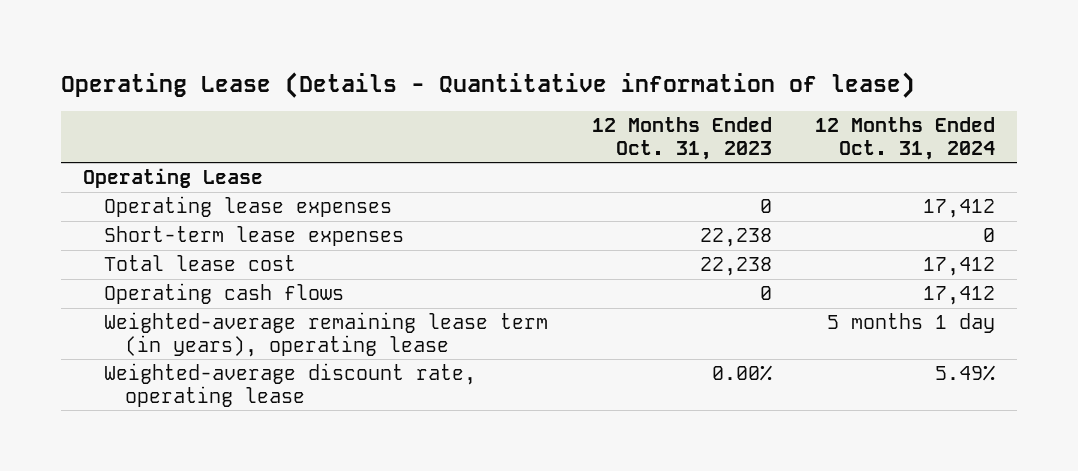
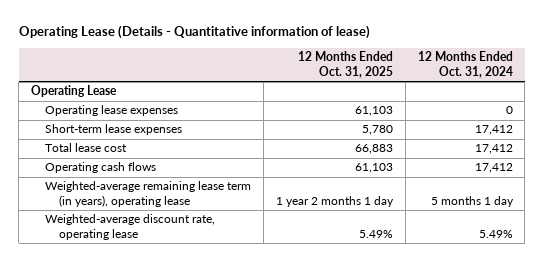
- | 12 Months Ended Oct. 31, 2023 | 12 Months Ended Oct. 31, 2024
+ | 12 Months Ended Oct. 31, 2025 | 12 Months Ended Oct. 31, 2024
- Operating lease expenses | 0 | 17,412
- Short-term lease expenses | 22,238 | 0
+ Operating lease expenses | 61,103 | 0
+ Short-term lease expenses | 5,780 | 17,412

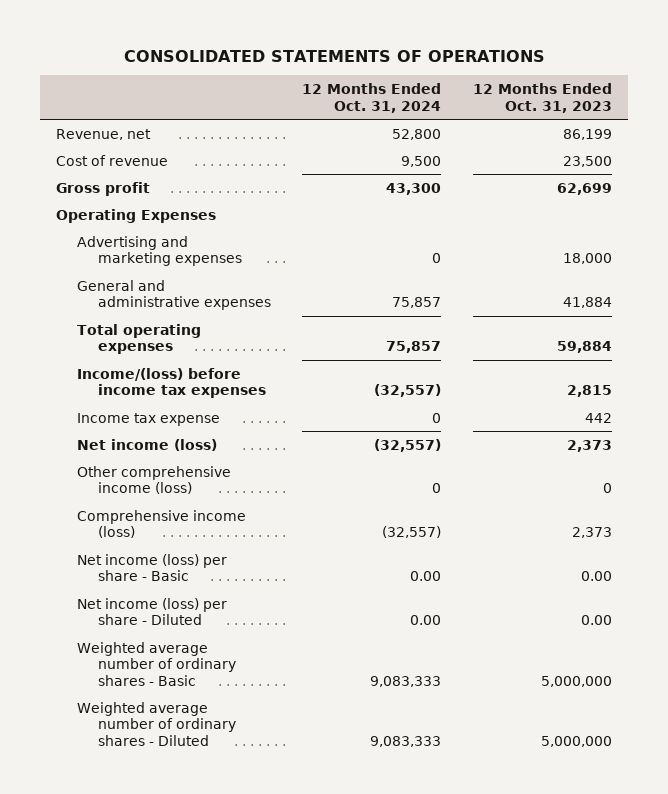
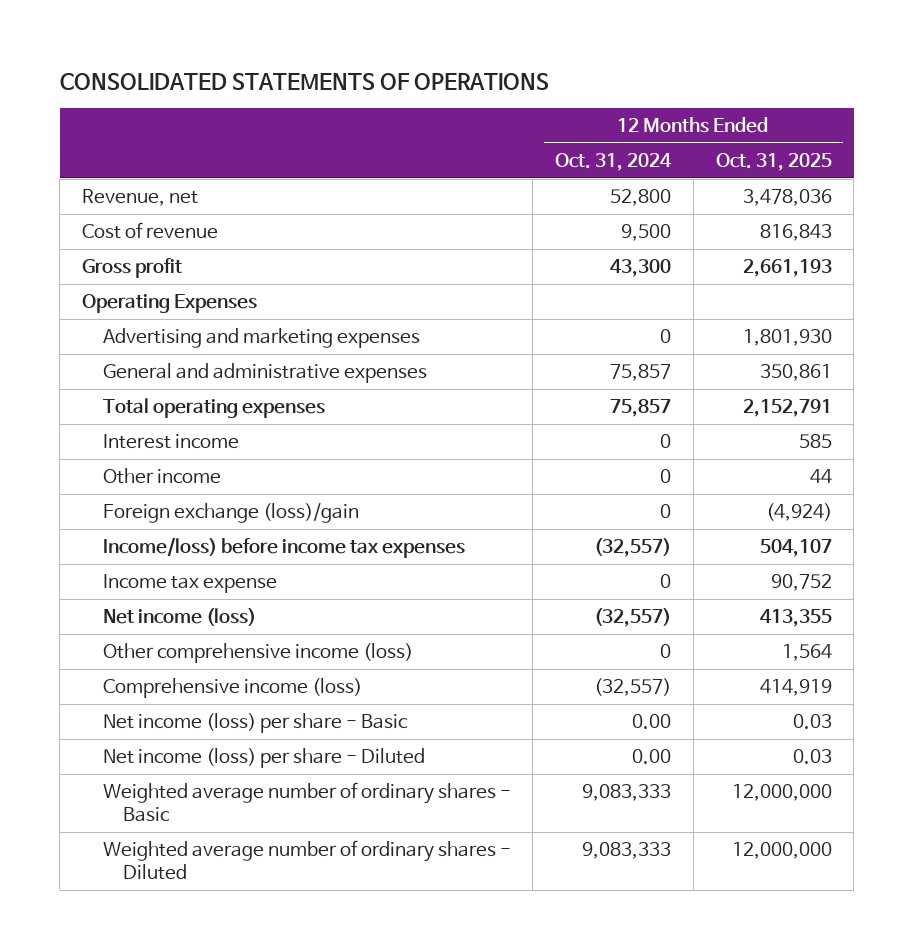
- | 12 Months Ended Oct. 31, 2024 | 12 Months Ended Oct. 31, 2023
+ | 12 Months Ended Oct. 31, 2024 | 12 Months Ended Oct. 31, 2025
- Income/(loss) before income tax expenses | (32,557) | 2,815
+ Interest income | 0 | 585
+ Other income | 0 | 44
+ Foreign exchange (loss)/gain | 0 | (4,924)
+ Income/loss) before income tax expenses | (32,557) | 504,107

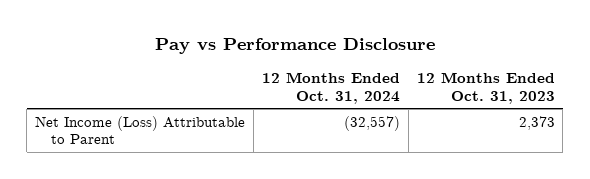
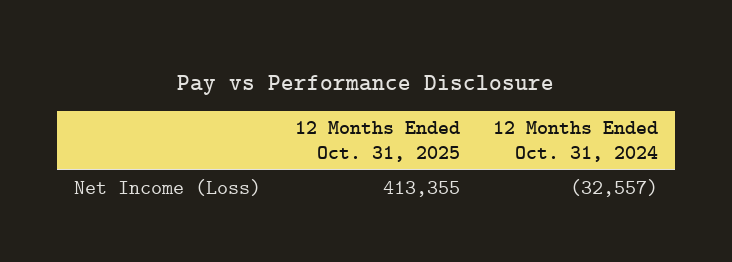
- | 12 Months Ended Oct. 31, 2024 | 12 Months Ended Oct. 31, 2023
+ | 12 Months Ended Oct. 31, 2025 | 12 Months Ended Oct. 31, 2024
- Net Income (Loss) Attributable to Parent | (32,557) | 2,373
+ Net Income (Loss) | 413,355 | (32,557)

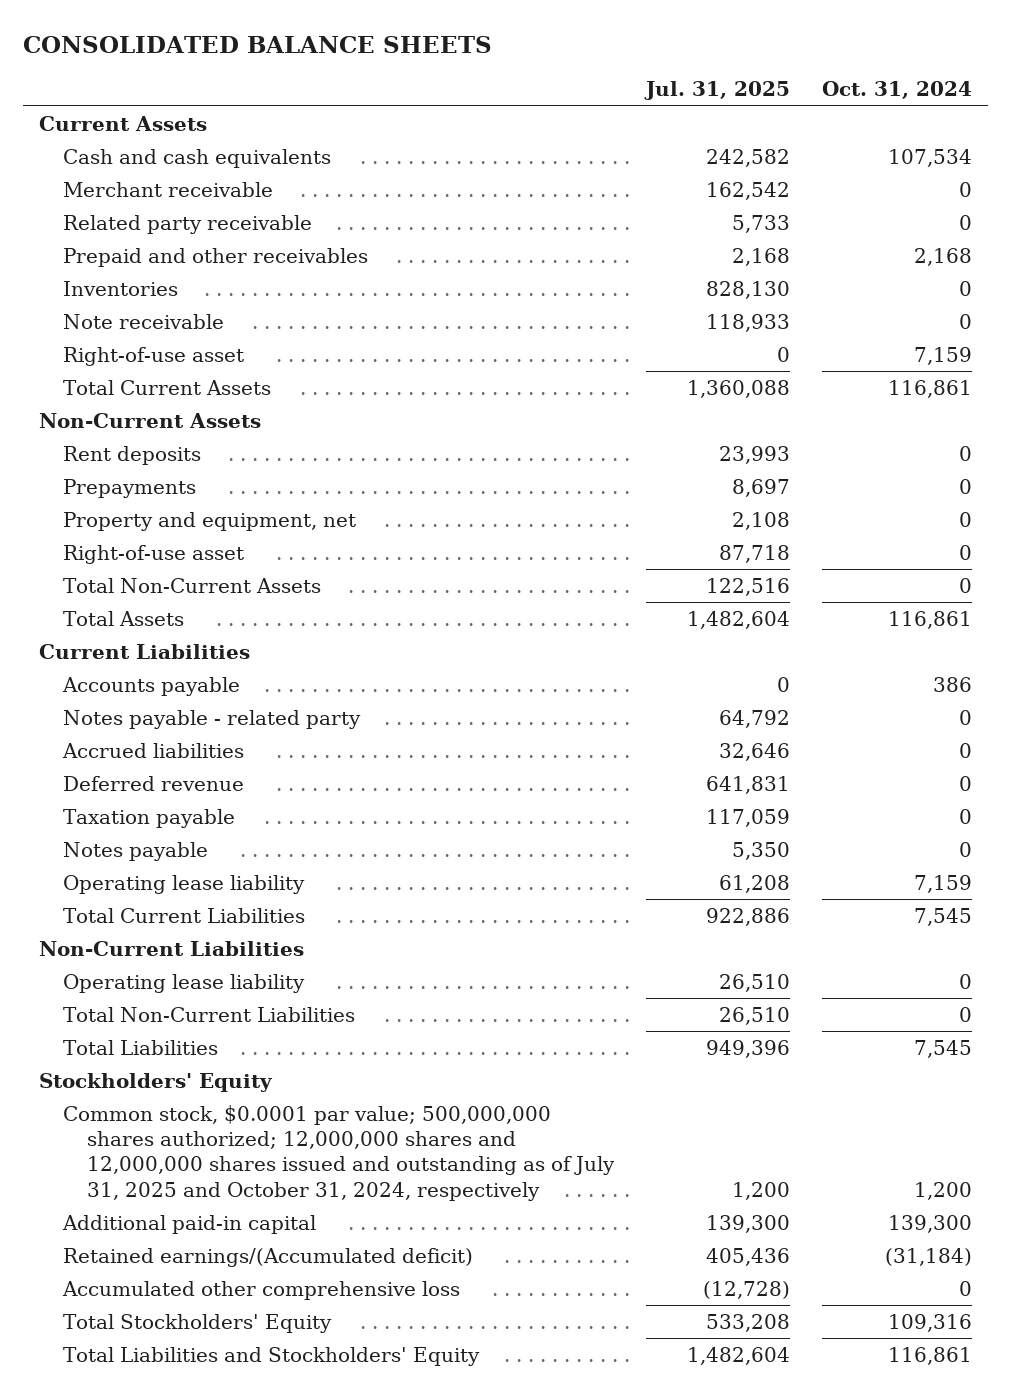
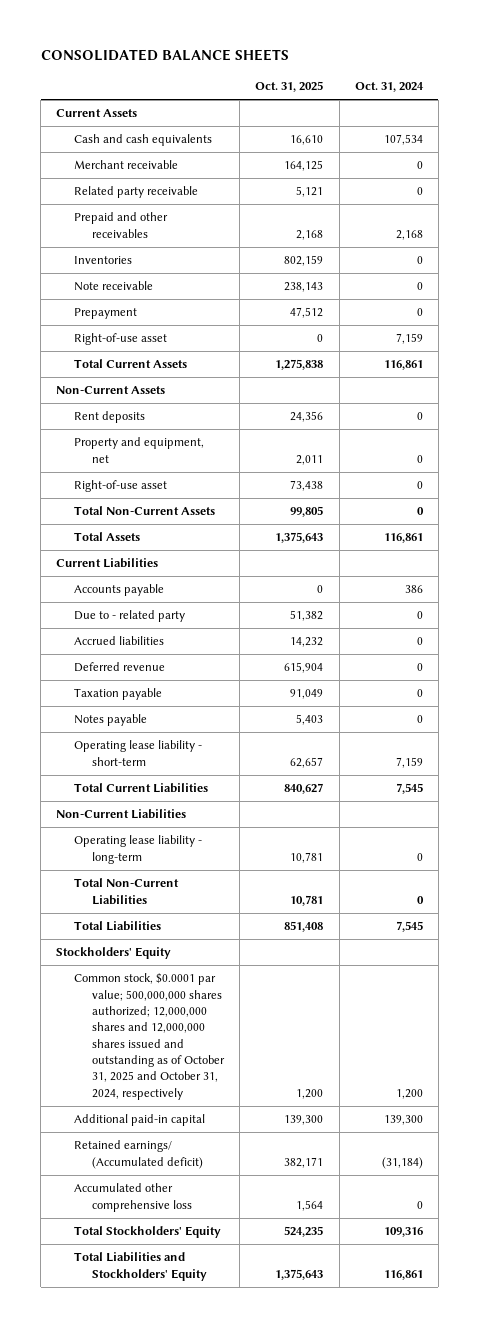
- | Jul. 31, 2025 | Oct. 31, 2024
+ | Oct. 31, 2025 | Oct. 31, 2024
+ Prepayment | 47,512 | 0
- Prepayments | 8,697 | 0
- Notes payable - related party | 64,792 | 0
+ Due to - related party | 51,382 | 0
- Operating lease liability | 61,208 | 7,159
+ Operating lease liability - short-term | 62,657 | 7,159
- Operating lease liability | 26,510 | 0
+ Operating lease liability - long-term | 10,781 | 0
- Common stock, $0.0001 par value; 500,000,000 shares authorized; 12,000,000 shares and 12,000,000 shares issued and outstanding as of July 31, 2025 and October 31, 2024, respectively | 1,200 | 1,200
+ Common stock, $0.0001 par value; 500,000,000 shares authorized; 12,000,000 shares and 12,000,000 shares issued and outstanding as of October 31, 2025 and October 31, 2024, respectively | 1,200 | 1,200
- Retained earnings/(Accumulated deficit) | 405,436 | (31,184)
+ Retained earnings/ (Accumulated deficit) | 382,171 | (31,184)

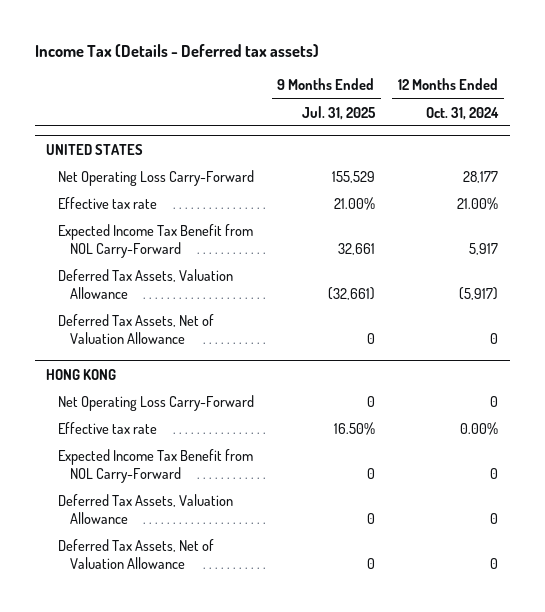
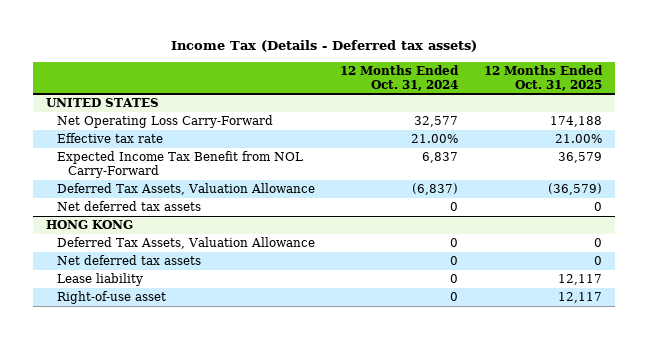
- | 9 Months Ended Jul. 31, 2025 | 12 Months Ended Oct. 31, 2024
+ | 12 Months Ended Oct. 31, 2024 | 12 Months Ended Oct. 31, 2025
@ UNITED STATES
- Net Operating Loss Carry-Forward | 155,529 | 28,177
+ Net Operating Loss Carry-Forward | 32,577 | 174,188
- Expected Income Tax Benefit from NOL Carry-Forward | 32,661 | 5,917
- Deferred Tax Assets, Valuation Allowance | (32,661) | (5,917)
- Deferred Tax Assets, Net of Valuation Allowance | 0 | 0
+ Expected Income Tax Benefit from NOL Carry-Forward | 6,837 | 36,579
+ Deferred Tax Assets, Valuation Allowance | (6,837) | (36,579)
+ Net deferred tax assets | 0 | 0
@ HONG KONG
- Net Operating Loss Carry-Forward | 0 | 0
- Effective tax rate | 16.50% | 0.00%
- Expected Income Tax Benefit from NOL Carry-Forward | 0 | 0
- Deferred Tax Assets, Net of Valuation Allowance | 0 | 0
+ Net deferred tax assets | 0 | 0
+ Lease liability | 0 | 12,117
+ Right-of-use asset | 0 | 12,117

